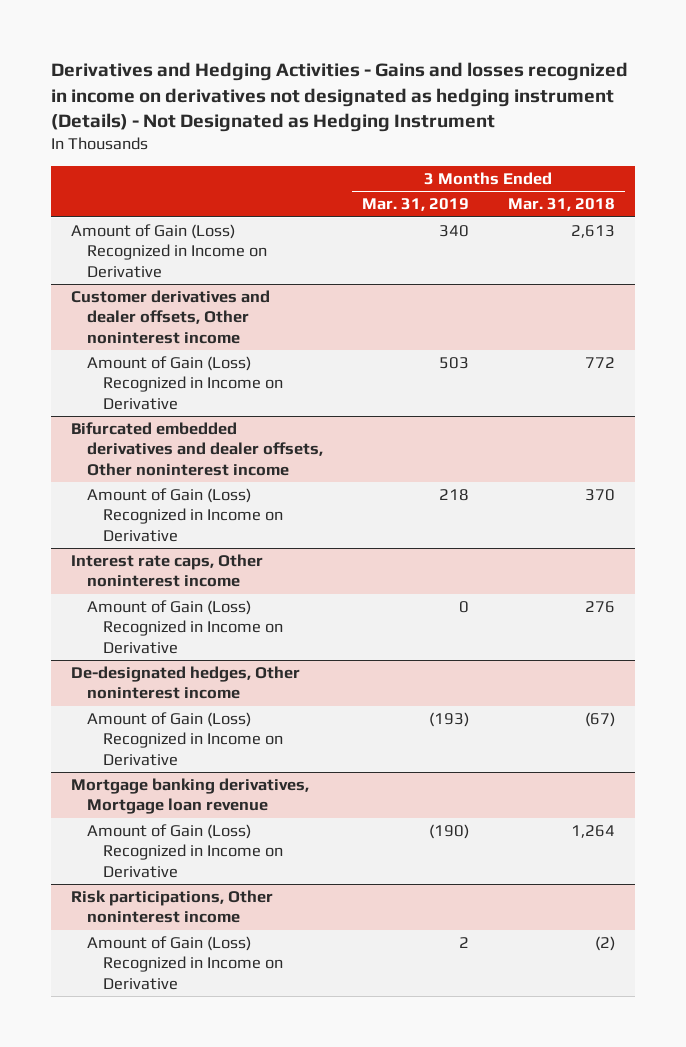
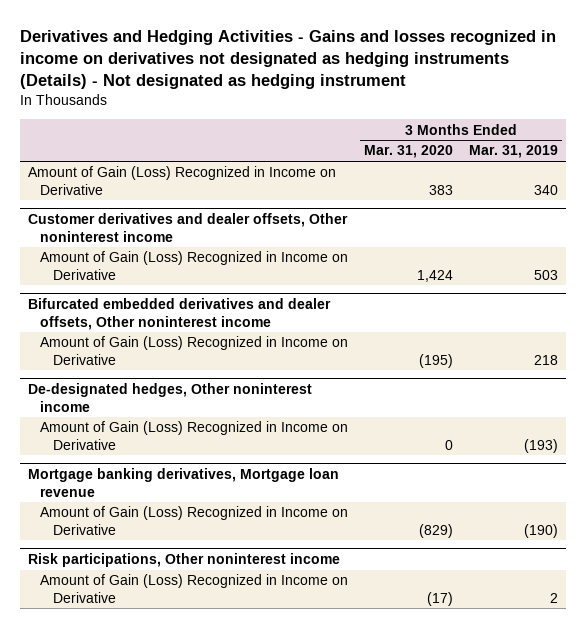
- Derivatives and Hedging Activities - Gains and losses recognized in income on derivatives not designated as hedging instrument (Details) - Not Designated as Hedging Instrument
+ Derivatives and Hedging Activities - Gains and losses recognized in income on derivatives not designated as hedging instruments (Details) - Not designated as hedging instrument
- | 3 Months Ended Mar. 31, 2019 | 3 Months Ended Mar. 31, 2018
+ | 3 Months Ended Mar. 31, 2020 | 3 Months Ended Mar. 31, 2019
- Interest rate caps, Other noninterest income
- Amount of Gain (Loss) Recognized in Income on Derivative | 0 | 276

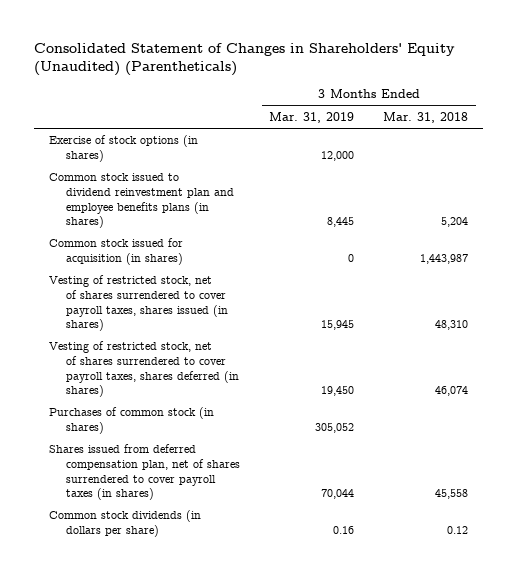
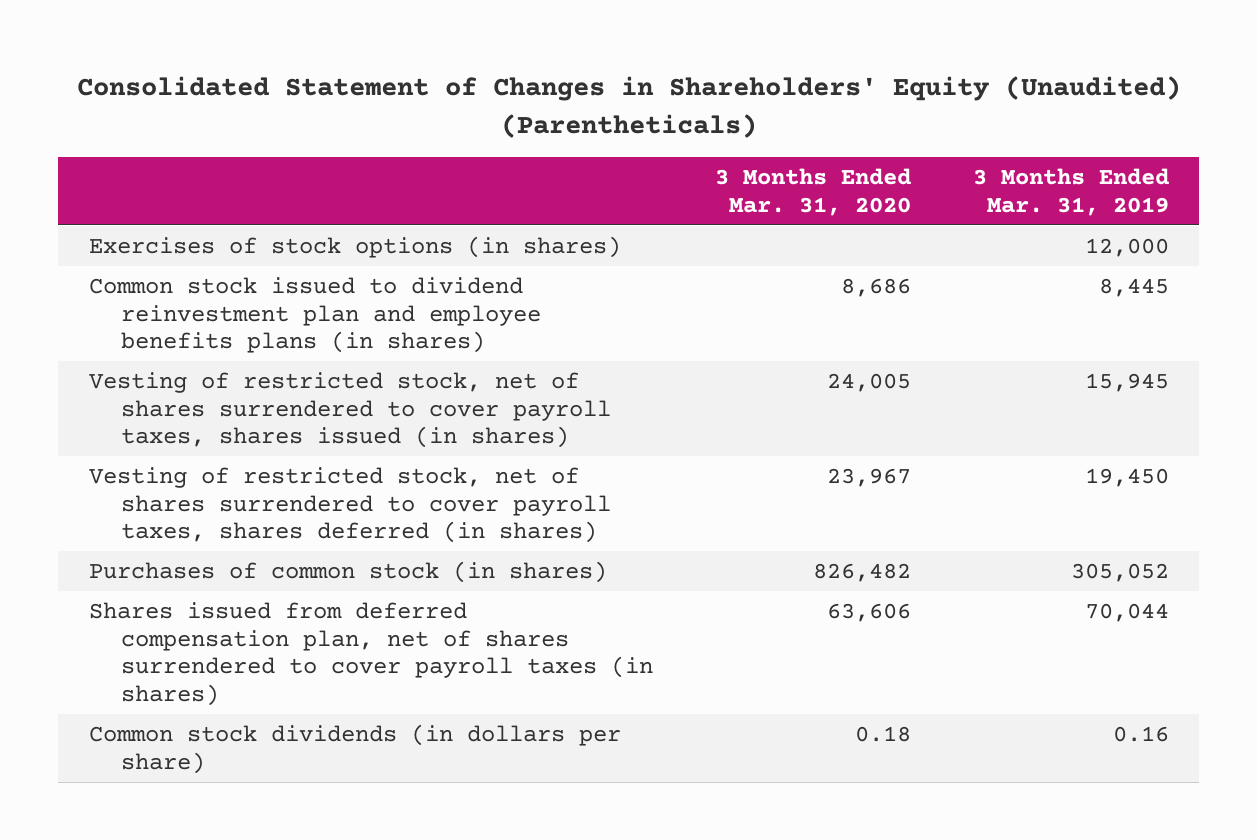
- | 3 Months Ended Mar. 31, 2019 | 3 Months Ended Mar. 31, 2018
+ | 3 Months Ended Mar. 31, 2020 | 3 Months Ended Mar. 31, 2019
- Exercise of stock options (in shares) | 12,000 |
+ Exercises of stock options (in shares) | | 12,000
- Common stock issued for acquisition (in shares) | 0 | 1,443,987

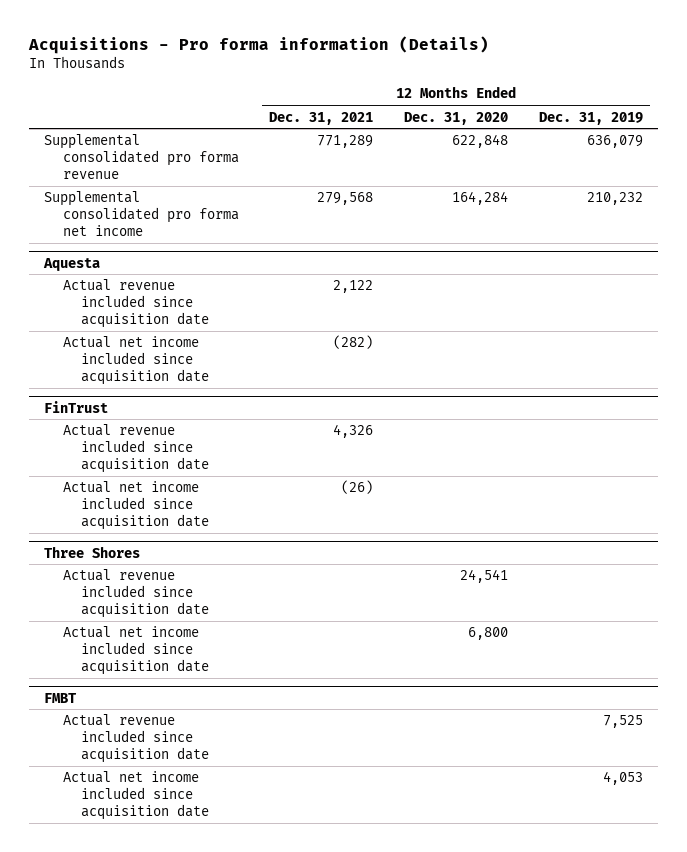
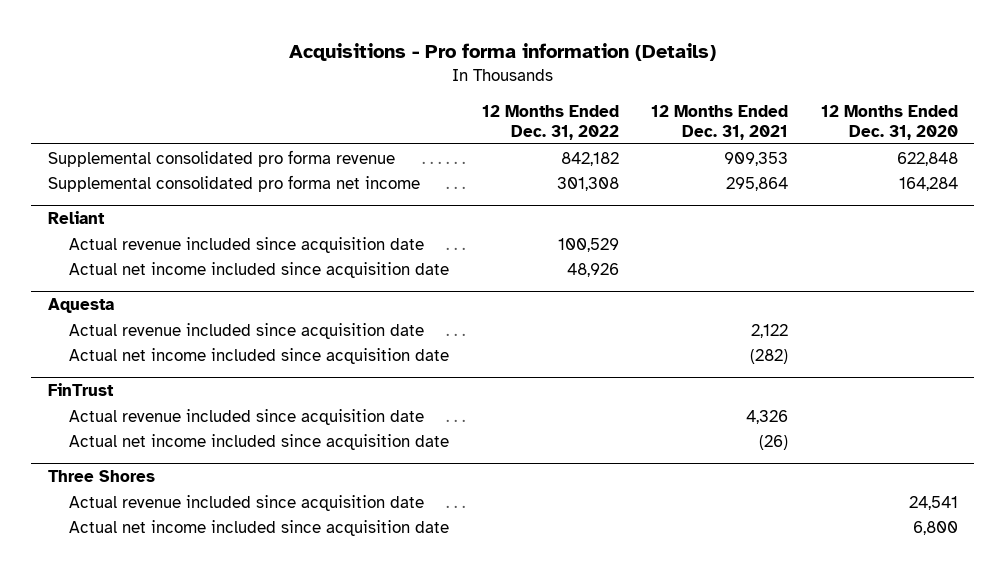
- | 12 Months Ended Dec. 31, 2021 | 12 Months Ended Dec. 31, 2020 | 12 Months Ended Dec. 31, 2019
+ | 12 Months Ended Dec. 31, 2022 | 12 Months Ended Dec. 31, 2021 | 12 Months Ended Dec. 31, 2020
- Supplemental consolidated pro forma revenue | 771,289 | 622,848 | 636,079
- Supplemental consolidated pro forma net income | 279,568 | 164,284 | 210,232
+ Supplemental consolidated pro forma revenue | 842,182 | 909,353 | 622,848
+ Supplemental consolidated pro forma net income | 301,308 | 295,864 | 164,284
+ Reliant
+ Actual revenue included since acquisition date | 100,529 | |
+ Actual net income included since acquisition date | 48,926 | |
- FMBT
- Actual revenue included since acquisition date | | | 7,525
- Actual net income included since acquisition date | | | 4,053

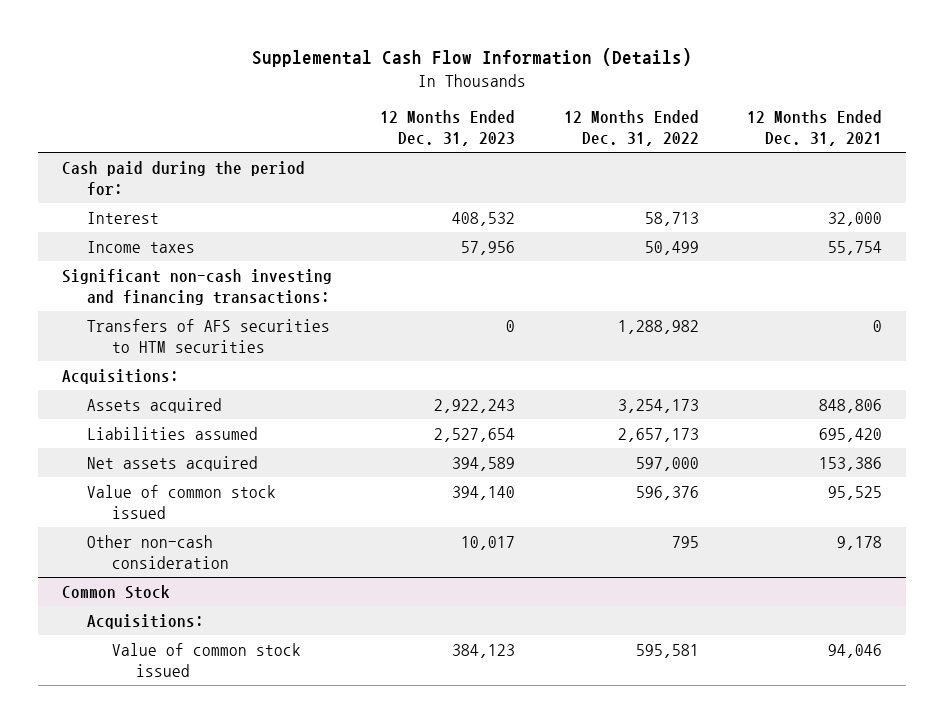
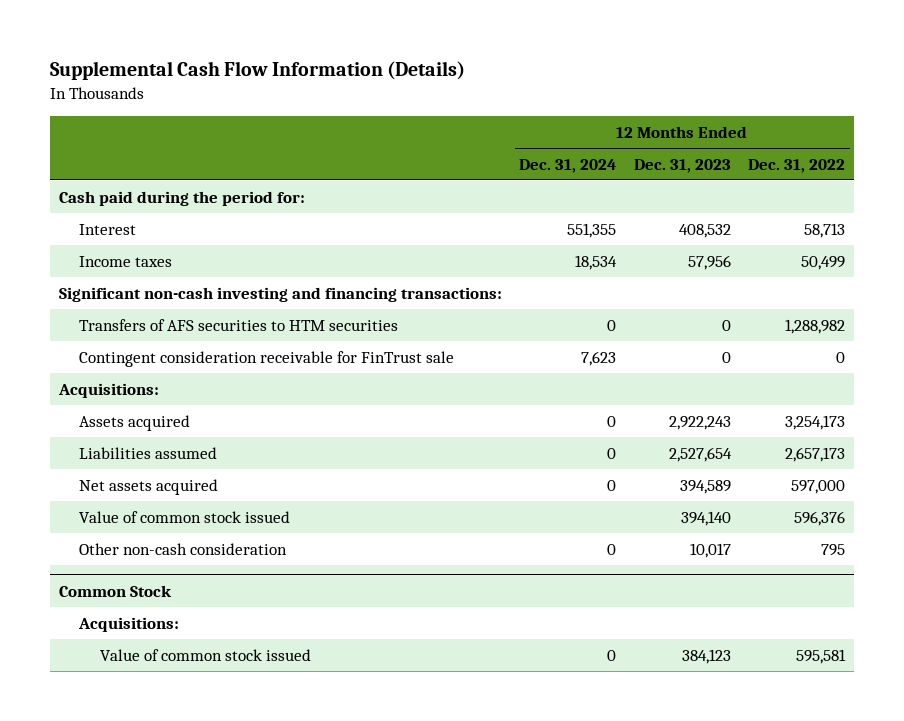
- | 12 Months Ended Dec. 31, 2023 | 12 Months Ended Dec. 31, 2022 | 12 Months Ended Dec. 31, 2021
+ | 12 Months Ended Dec. 31, 2024 | 12 Months Ended Dec. 31, 2023 | 12 Months Ended Dec. 31, 2022
+ Contingent consideration receivable for FinTrust sale | 7,623 | 0 | 0

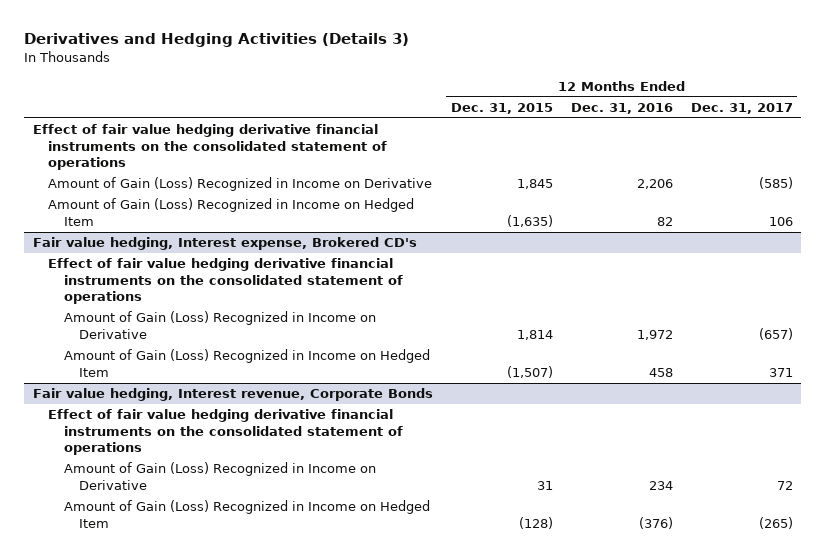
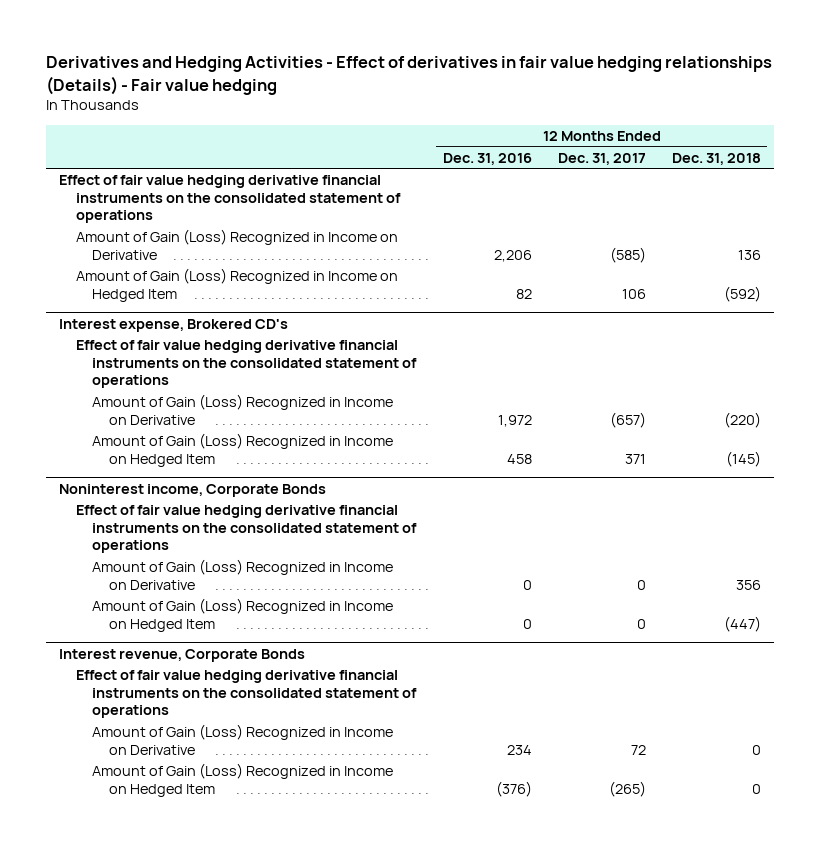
- Derivatives and Hedging Activities (Details 3)
+ Derivatives and Hedging Activities - Effect of derivatives in fair value hedging relationships (Details) - Fair value hedging
- | 12 Months Ended Dec. 31, 2015 | 12 Months Ended Dec. 31, 2016 | 12 Months Ended Dec. 31, 2017
+ | 12 Months Ended Dec. 31, 2016 | 12 Months Ended Dec. 31, 2017 | 12 Months Ended Dec. 31, 2018
- Fair value hedging, Interest expense, Brokered CD's
+ Interest expense, Brokered CD's
- Fair value hedging, Interest revenue, Corporate Bonds
+ Noninterest income, Corporate Bonds
+ Amount of Gain (Loss) Recognized in Income on Derivative | 0 | 0 | 356
+ Amount of Gain (Loss) Recognized in Income on Hedged Item | 0 | 0 | (447)
+ Interest revenue, Corporate Bonds
+ Effect of fair value hedging derivative financial instruments on the consolidated statement of operations

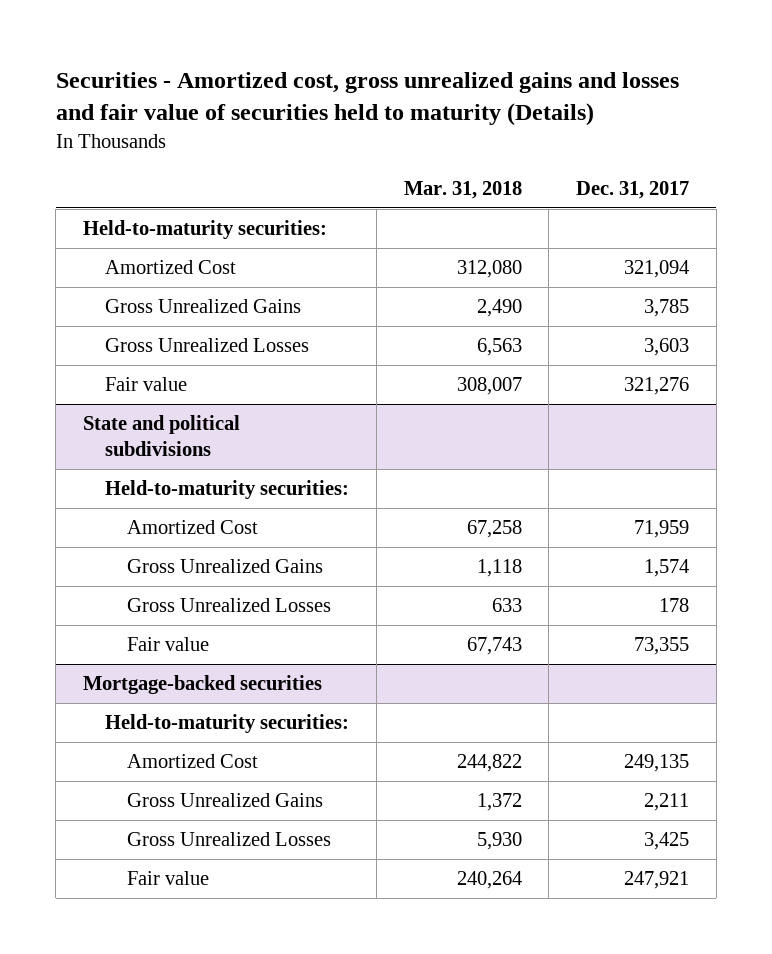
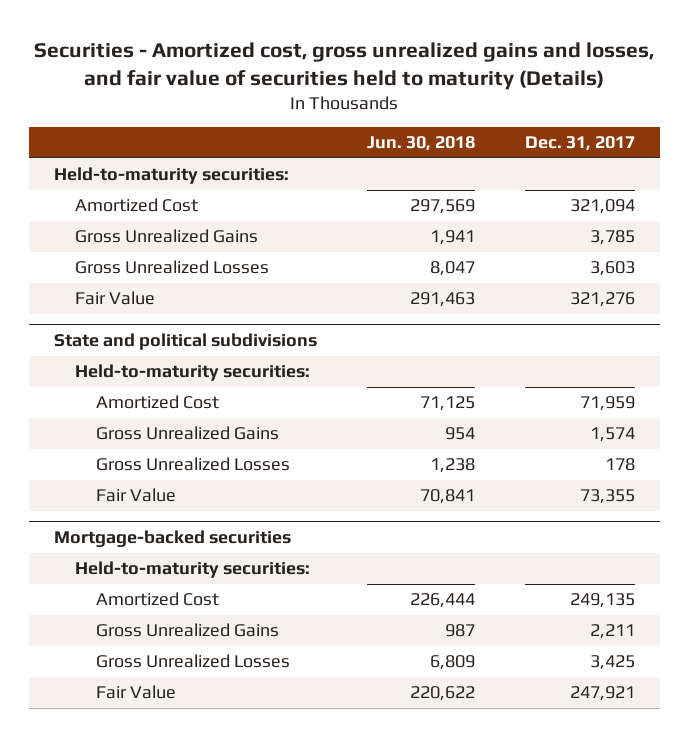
- Securities - Amortized cost, gross unrealized gains and losses and fair value of securities held to maturity (Details)
+ Securities - Amortized cost, gross unrealized gains and losses, and fair value of securities held to maturity (Details)
- | Mar. 31, 2018 | Dec. 31, 2017
+ | Jun. 30, 2018 | Dec. 31, 2017
- Fair value | 308,007 | 321,276
+ Fair Value | 291,463 | 321,276
@ State and political subdivisions
- Fair value | 67,743 | 73,355
+ Fair Value | 70,841 | 73,355
@ Mortgage-backed securities
- Fair value | 240,264 | 247,921
+ Fair Value | 220,622 | 247,921

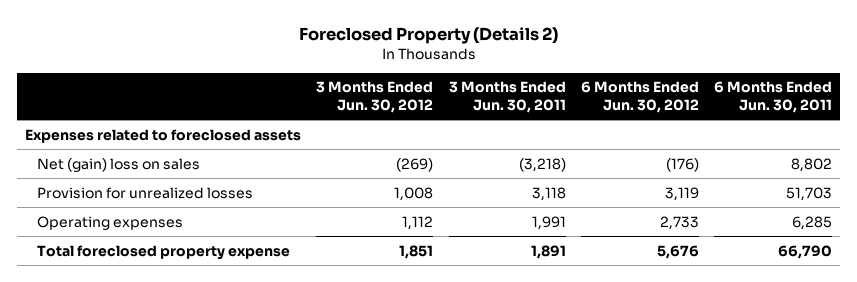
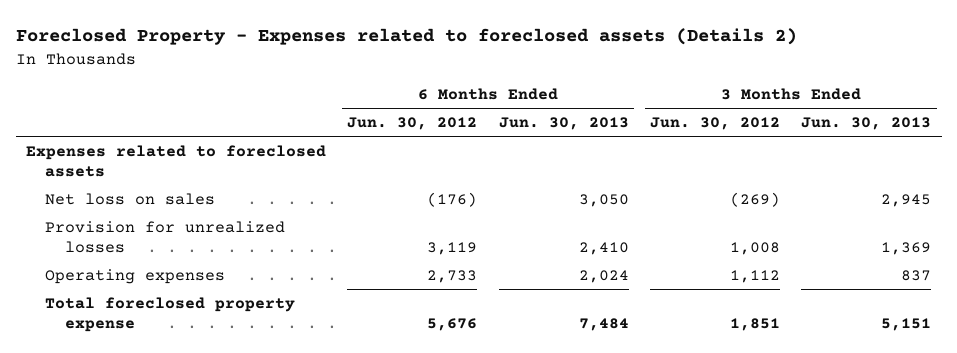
- Foreclosed Property (Details 2)
+ Foreclosed Property - Expenses related to foreclosed assets (Details 2)
- | 3 Months Ended Jun. 30, 2012 | 3 Months Ended Jun. 30, 2011 | 6 Months Ended Jun. 30, 2012 | 6 Months Ended Jun. 30, 2011
+ | 6 Months Ended Jun. 30, 2012 | 6 Months Ended Jun. 30, 2013 | 3 Months Ended Jun. 30, 2012 | 3 Months Ended Jun. 30, 2013
- Net (gain) loss on sales | (269) | (3,218) | (176) | 8,802
+ Net loss on sales | (176) | 3,050 | (269) | 2,945

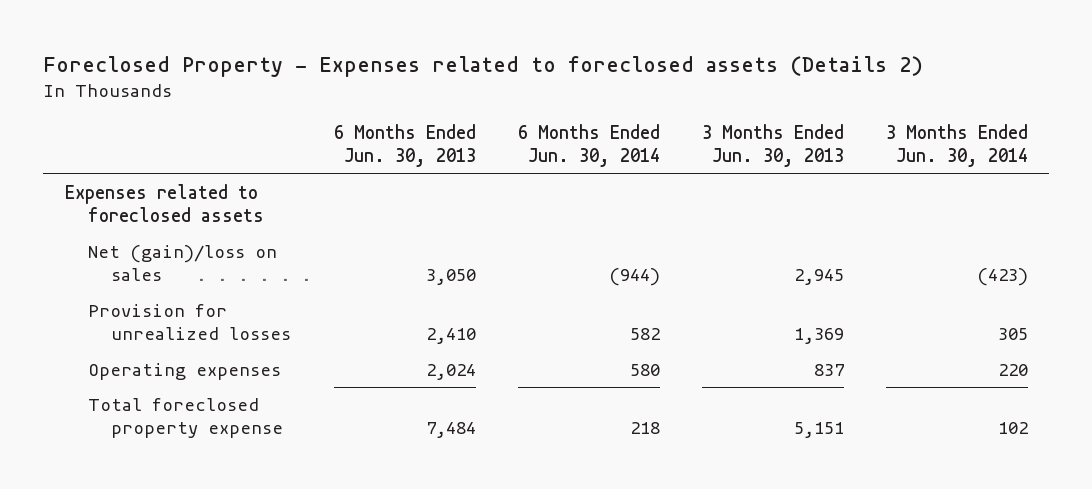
- | 6 Months Ended Jun. 30, 2012 | 6 Months Ended Jun. 30, 2013 | 3 Months Ended Jun. 30, 2012 | 3 Months Ended Jun. 30, 2013
+ | 6 Months Ended Jun. 30, 2013 | 6 Months Ended Jun. 30, 2014 | 3 Months Ended Jun. 30, 2013 | 3 Months Ended Jun. 30, 2014
- Net loss on sales | (176) | 3,050 | (269) | 2,945
+ Net (gain)/loss on sales | 3,050 | (944) | 2,945 | (423)

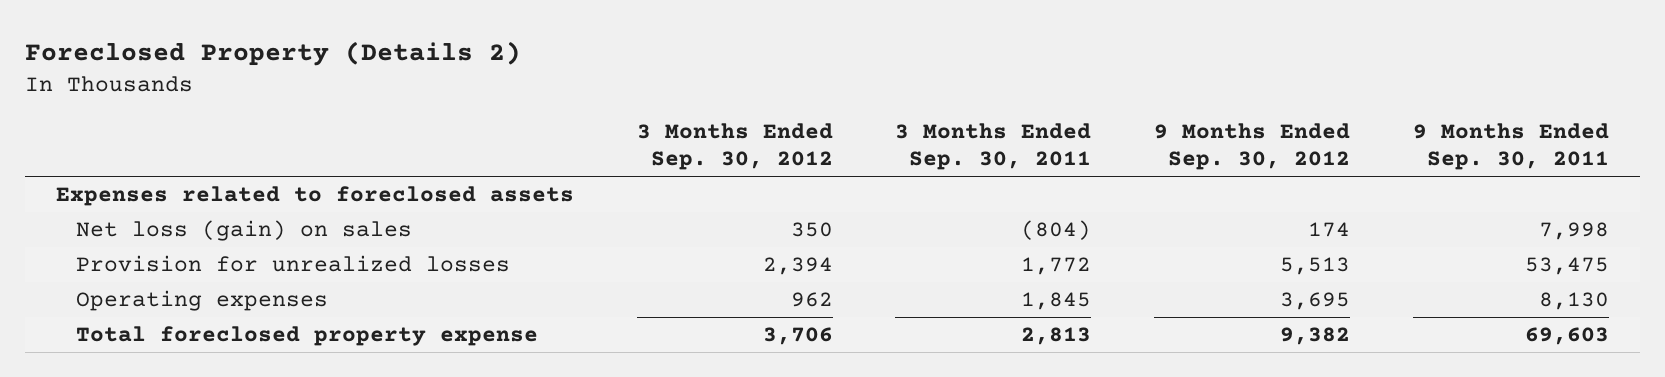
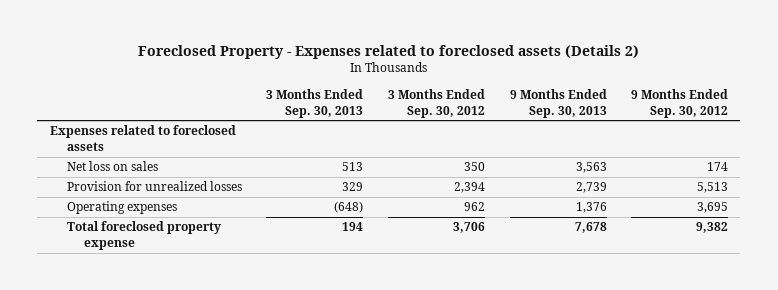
- Foreclosed Property (Details 2)
+ Foreclosed Property - Expenses related to foreclosed assets (Details 2)
- | 3 Months Ended Sep. 30, 2012 | 3 Months Ended Sep. 30, 2011 | 9 Months Ended Sep. 30, 2012 | 9 Months Ended Sep. 30, 2011
+ | 3 Months Ended Sep. 30, 2013 | 3 Months Ended Sep. 30, 2012 | 9 Months Ended Sep. 30, 2013 | 9 Months Ended Sep. 30, 2012
- Net loss (gain) on sales | 350 | (804) | 174 | 7,998
+ Net loss on sales | 513 | 350 | 3,563 | 174

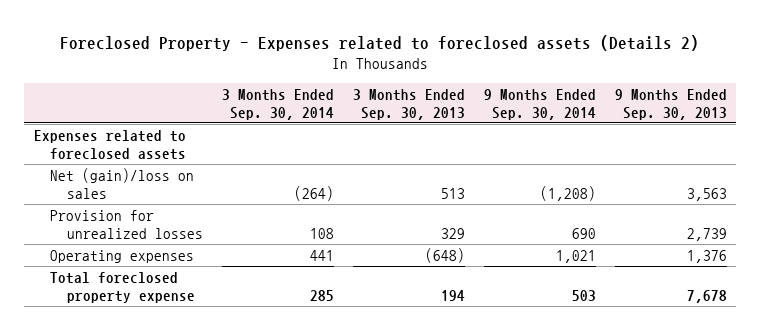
- | 3 Months Ended Sep. 30, 2013 | 3 Months Ended Sep. 30, 2012 | 9 Months Ended Sep. 30, 2013 | 9 Months Ended Sep. 30, 2012
+ | 3 Months Ended Sep. 30, 2014 | 3 Months Ended Sep. 30, 2013 | 9 Months Ended Sep. 30, 2014 | 9 Months Ended Sep. 30, 2013
- Net loss on sales | 513 | 350 | 3,563 | 174
+ Net (gain)/loss on sales | (264) | 513 | (1,208) | 3,563

